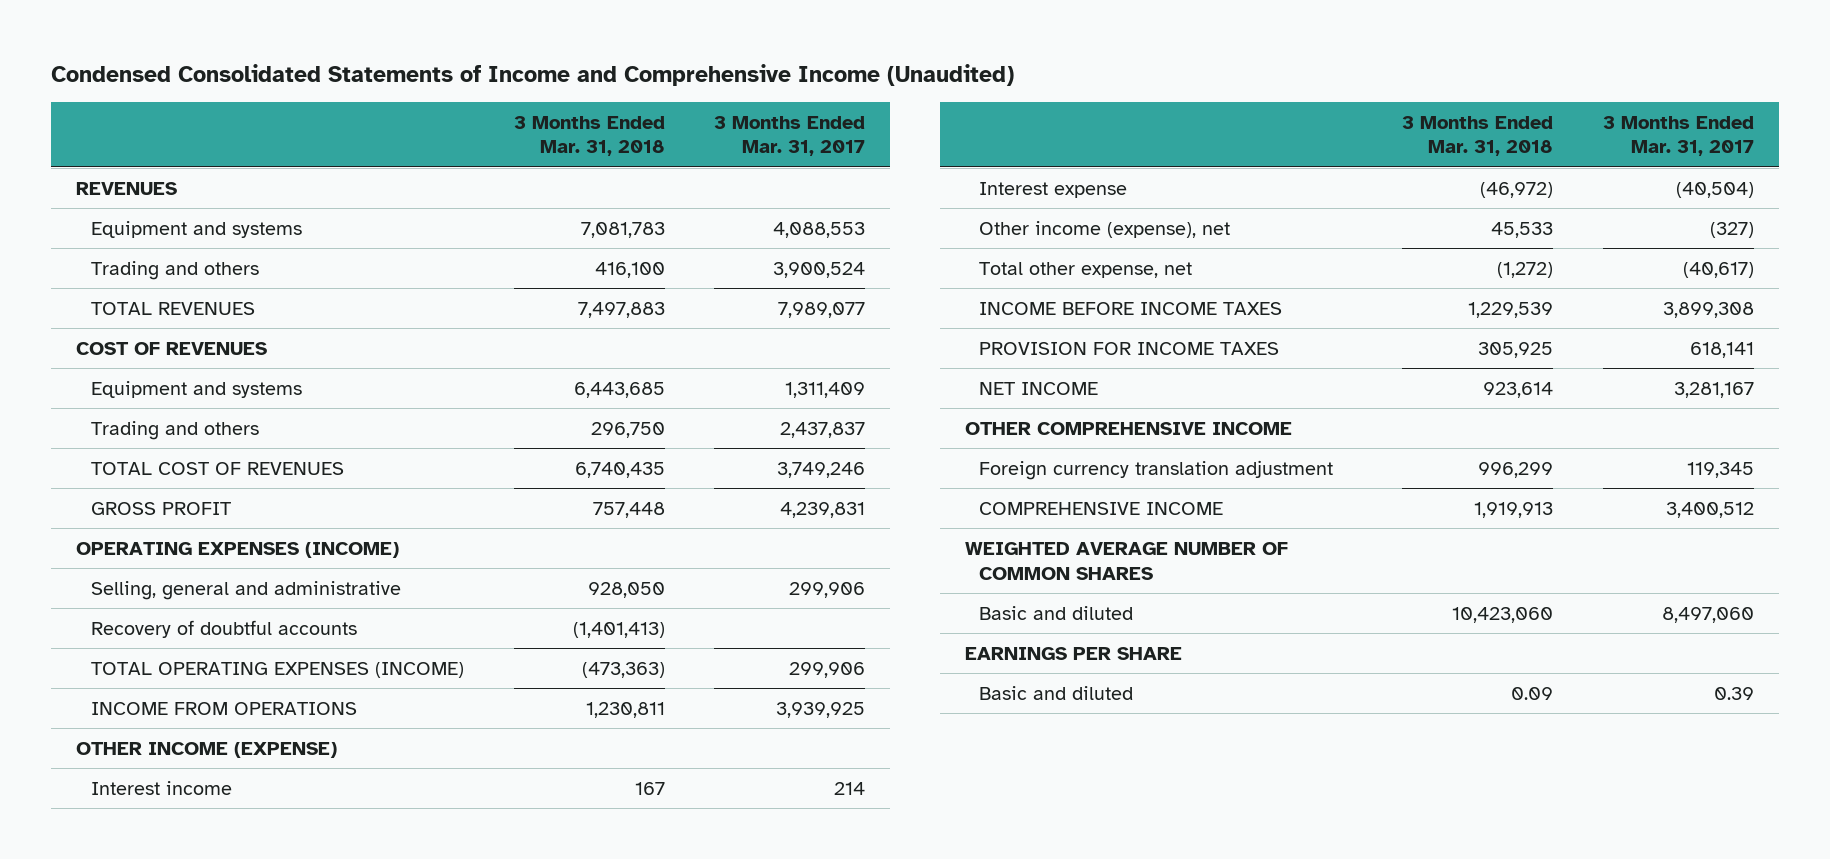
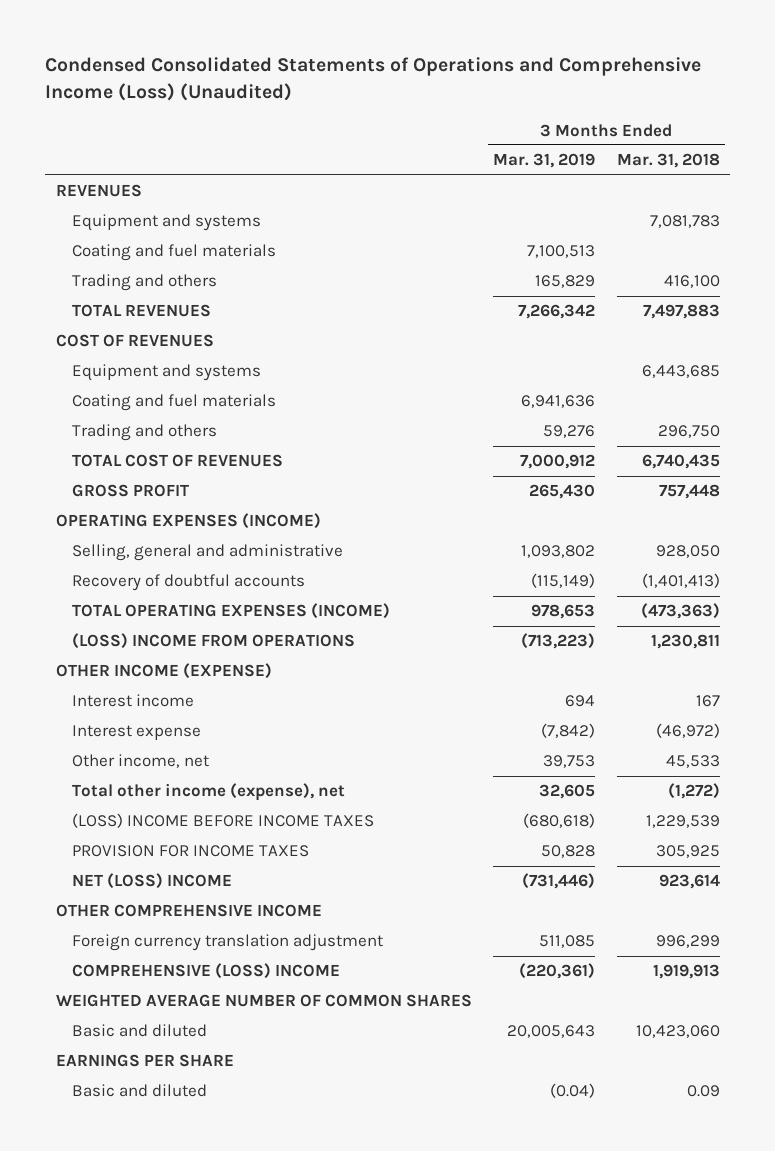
- Condensed Consolidated Statements of Income and Comprehensive Income (Unaudited)
+ Condensed Consolidated Statements of Operations and Comprehensive Income (Loss) (Unaudited)
- | 3 Months Ended Mar. 31, 2018 | 3 Months Ended Mar. 31, 2017
+ | 3 Months Ended Mar. 31, 2019 | 3 Months Ended Mar. 31, 2018
+ Coating and fuel materials | 7,100,513 |
+ Coating and fuel materials | 6,941,636 |
- INCOME FROM OPERATIONS | 1,230,811 | 3,939,925
+ (LOSS) INCOME FROM OPERATIONS | (713,223) | 1,230,811
- Other income (expense), net | 45,533 | (327)
- Total other expense, net | (1,272) | (40,617)
- INCOME BEFORE INCOME TAXES | 1,229,539 | 3,899,308
+ Other income, net | 39,753 | 45,533
+ Total other income (expense), net | 32,605 | (1,272)
+ (LOSS) INCOME BEFORE INCOME TAXES | (680,618) | 1,229,539
- NET INCOME | 923,614 | 3,281,167
+ NET (LOSS) INCOME | (731,446) | 923,614
- COMPREHENSIVE INCOME | 1,919,913 | 3,400,512
+ COMPREHENSIVE (LOSS) INCOME | (220,361) | 1,919,913

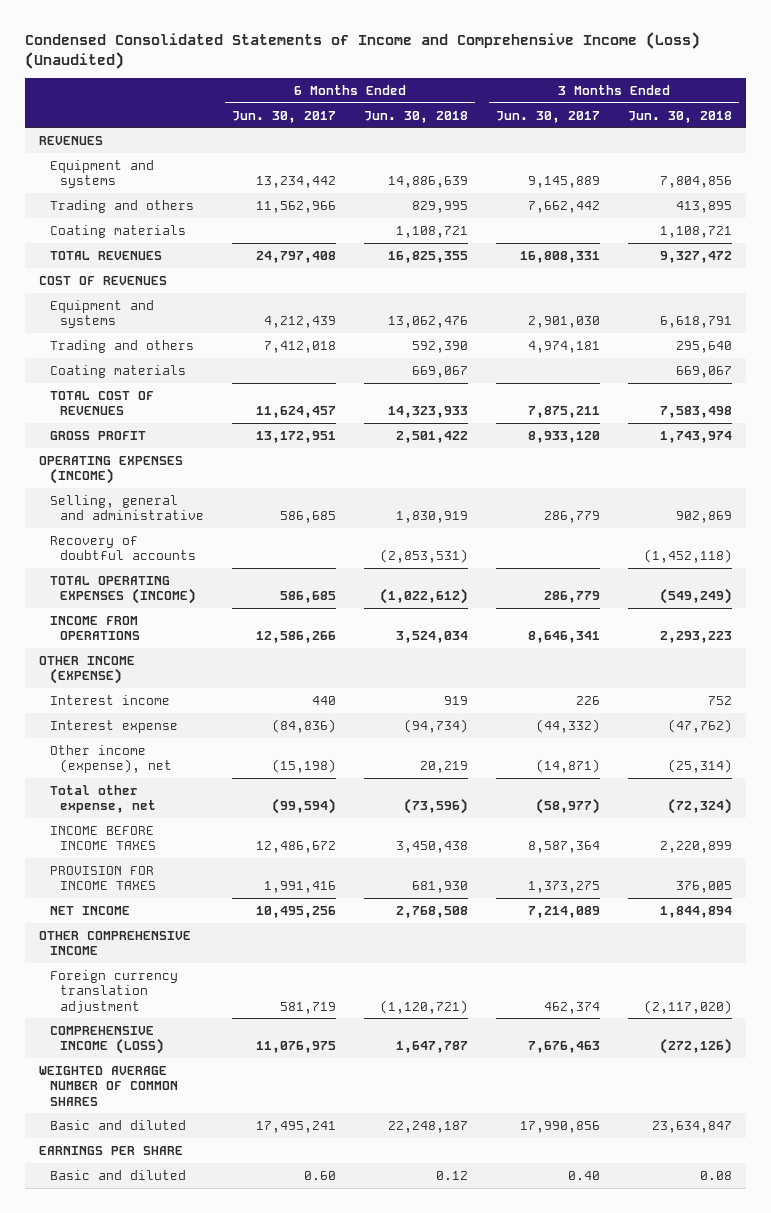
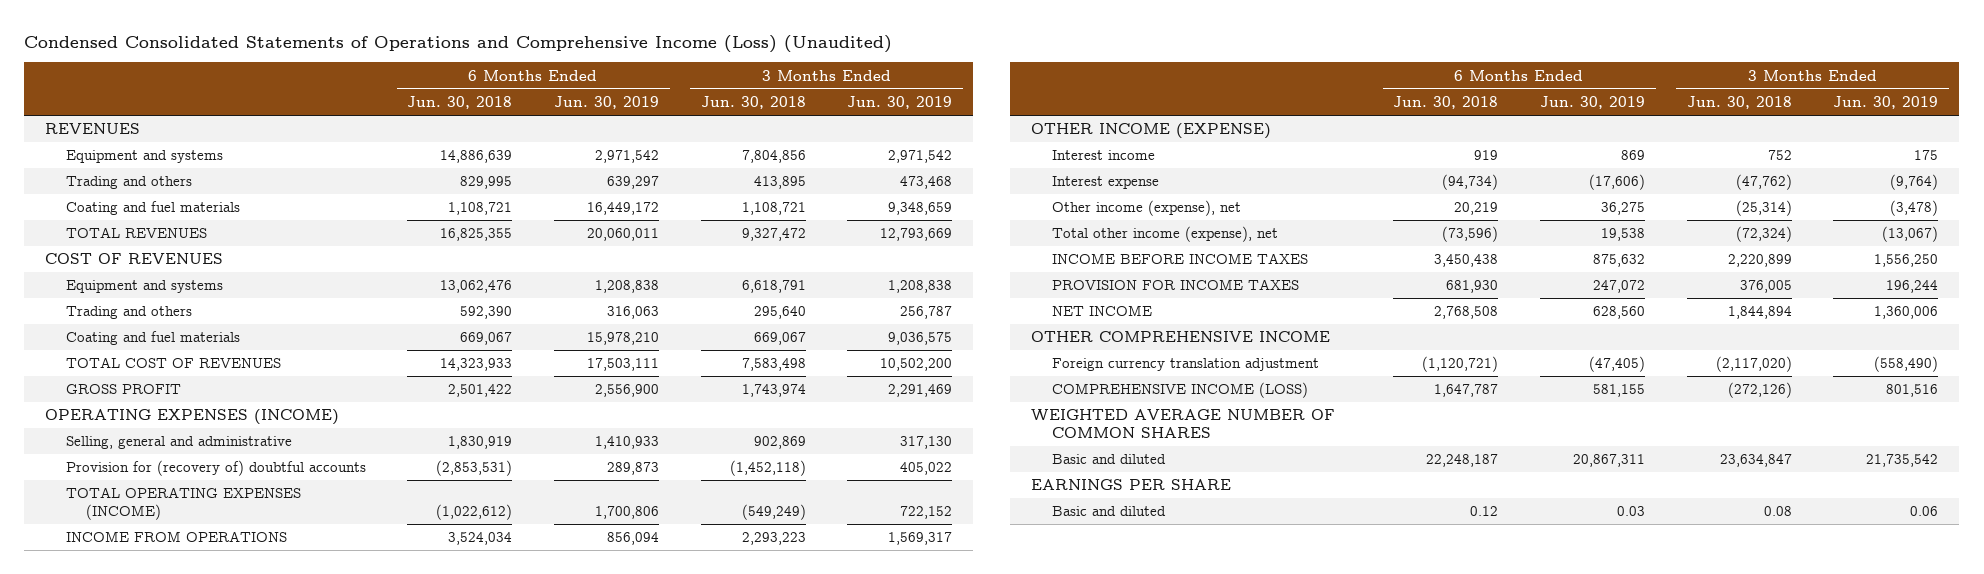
- Condensed Consolidated Statements of Income and Comprehensive Income (Loss) (Unaudited)
+ Condensed Consolidated Statements of Operations and Comprehensive Income (Loss) (Unaudited)
- | 6 Months Ended Jun. 30, 2017 | 6 Months Ended Jun. 30, 2018 | 3 Months Ended Jun. 30, 2017 | 3 Months Ended Jun. 30, 2018
+ | 6 Months Ended Jun. 30, 2018 | 6 Months Ended Jun. 30, 2019 | 3 Months Ended Jun. 30, 2018 | 3 Months Ended Jun. 30, 2019
- Coating materials | | 1,108,721 | | 1,108,721
+ Coating and fuel materials | 1,108,721 | 16,449,172 | 1,108,721 | 9,348,659
- Coating materials | | 669,067 | | 669,067
+ Coating and fuel materials | 669,067 | 15,978,210 | 669,067 | 9,036,575
- Recovery of doubtful accounts | | (2,853,531) | | (1,452,118)
+ Provision for (recovery of) doubtful accounts | (2,853,531) | 289,873 | (1,452,118) | 405,022
- Total other expense, net | (99,594) | (73,596) | (58,977) | (72,324)
+ Total other income (expense), net | (73,596) | 19,538 | (72,324) | (13,067)

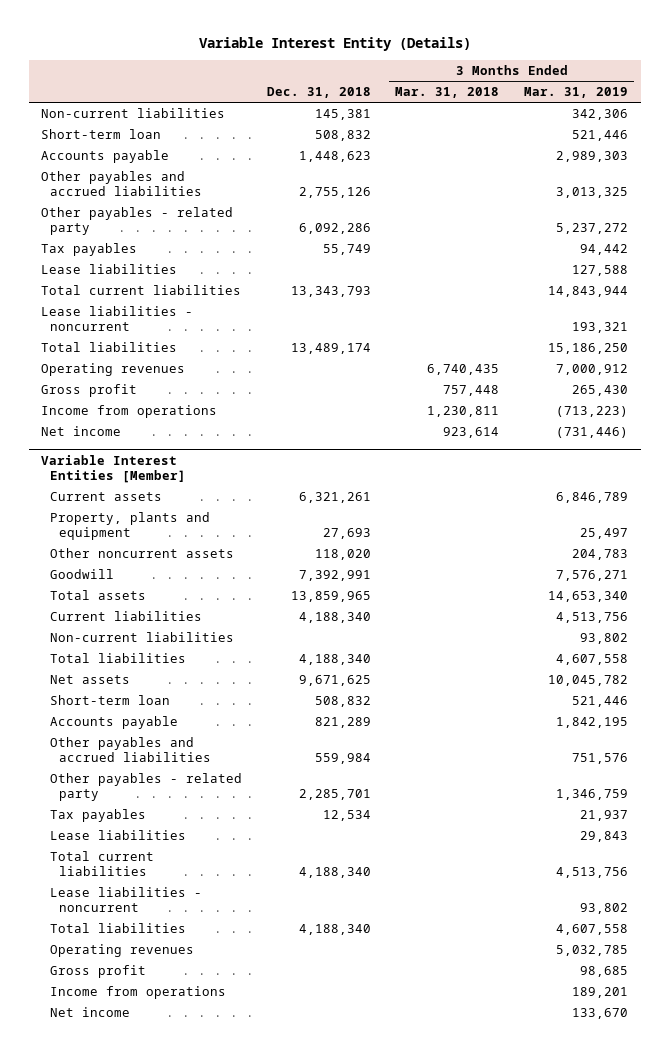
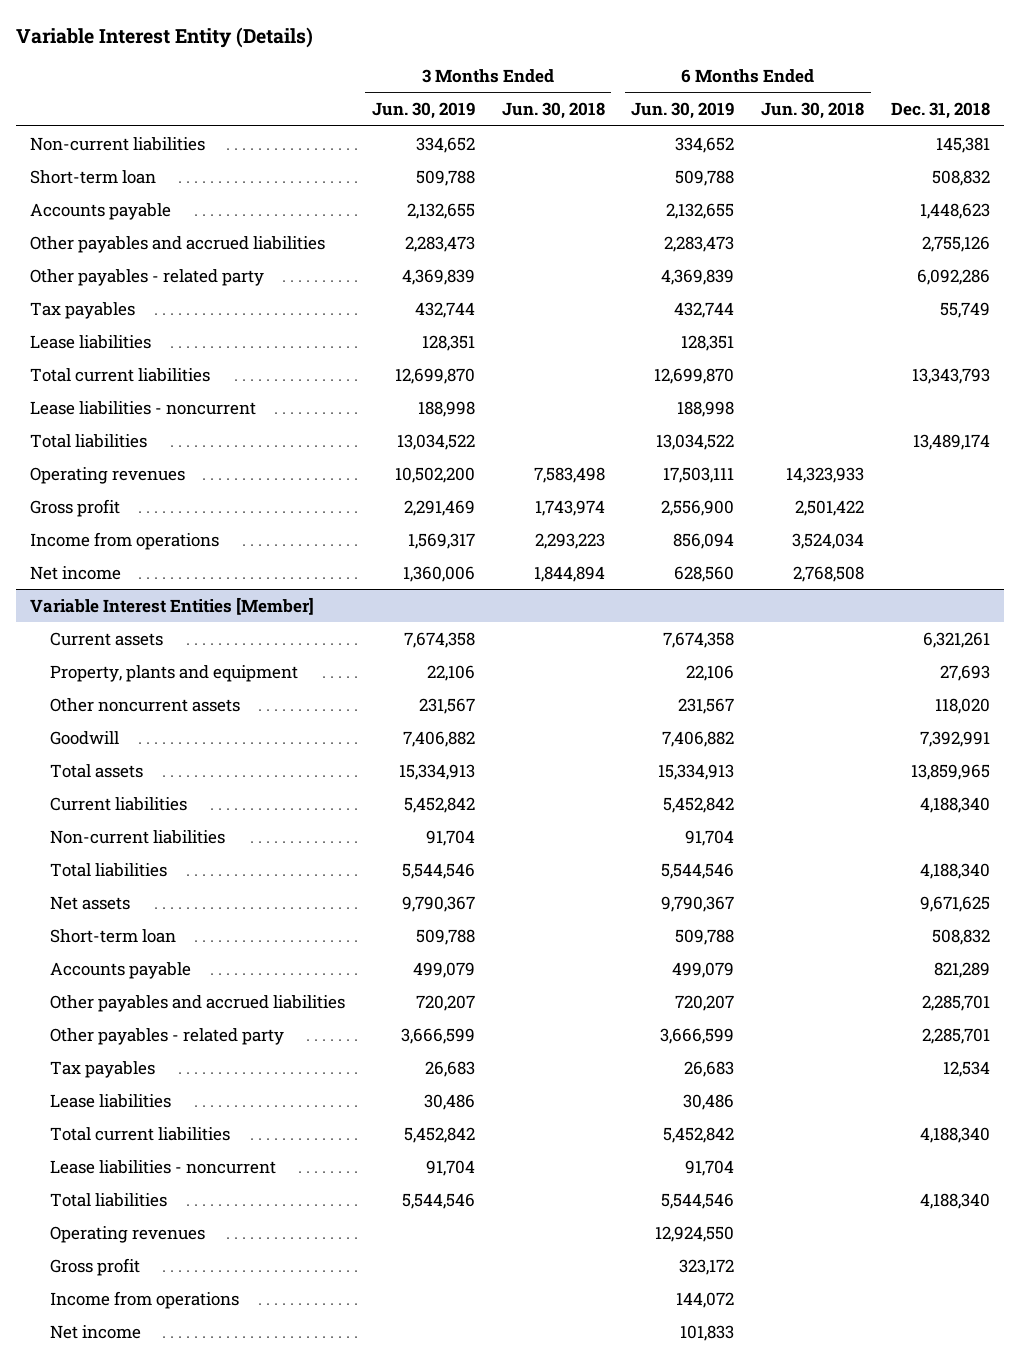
- | Dec. 31, 2018 | 3 Months Ended Mar. 31, 2018 | 3 Months Ended Mar. 31, 2019
+ | 3 Months Ended Jun. 30, 2019 | 3 Months Ended Jun. 30, 2018 | 6 Months Ended Jun. 30, 2019 | 6 Months Ended Jun. 30, 2018 | Dec. 31, 2018
@ Variable Interest Entities [Member]
- Other payables and accrued liabilities | 559,984 | | 751,576
+ Other payables and accrued liabilities | 720,207 | | 720,207 | | 2,285,701

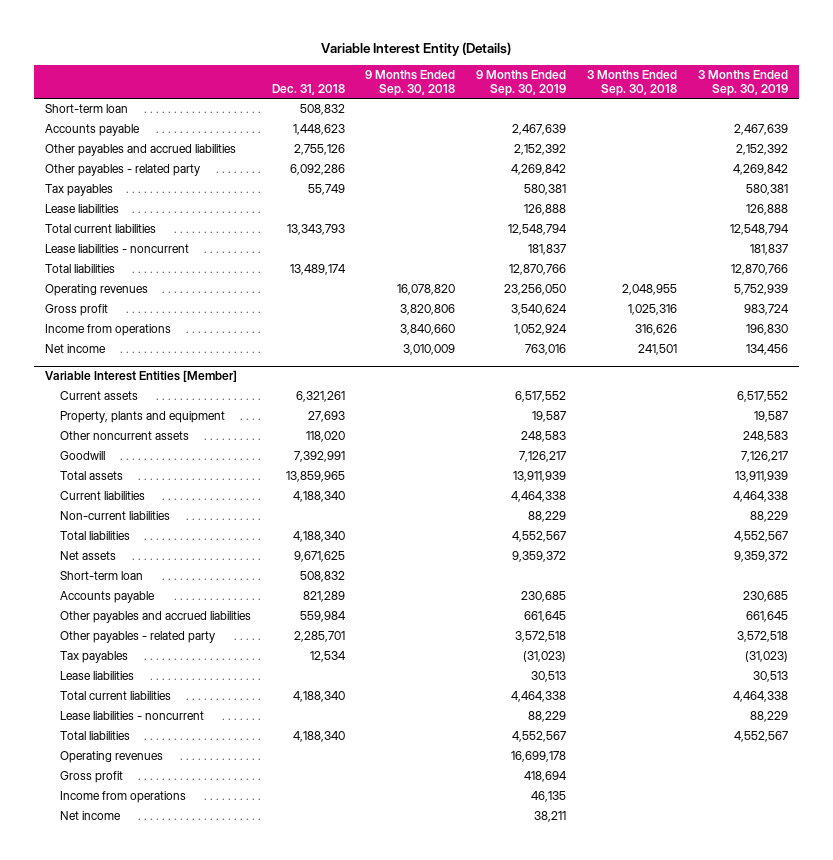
- | 3 Months Ended Jun. 30, 2019 | 3 Months Ended Jun. 30, 2018 | 6 Months Ended Jun. 30, 2019 | 6 Months Ended Jun. 30, 2018 | Dec. 31, 2018
+ | Dec. 31, 2018 | 9 Months Ended Sep. 30, 2018 | 9 Months Ended Sep. 30, 2019 | 3 Months Ended Sep. 30, 2018 | 3 Months Ended Sep. 30, 2019
- Non-current liabilities | 334,652 | | 334,652 | | 145,381
@ Variable Interest Entities [Member]
- Other payables and accrued liabilities | 720,207 | | 720,207 | | 2,285,701
+ Other payables and accrued liabilities | 559,984 | | 661,645 | | 661,645

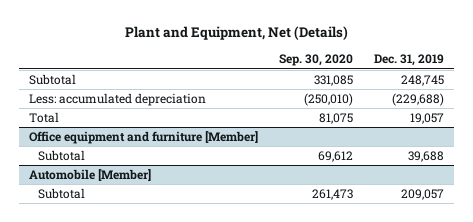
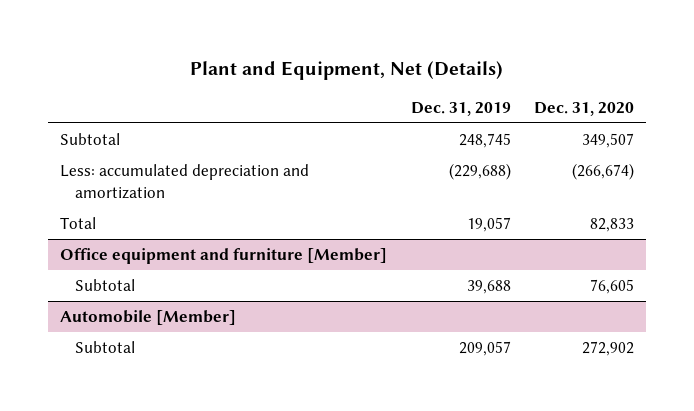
- | Sep. 30, 2020 | Dec. 31, 2019
+ | Dec. 31, 2019 | Dec. 31, 2020
- Less: accumulated depreciation | (250,010) | (229,688)
+ Less: accumulated depreciation and amortization | (229,688) | (266,674)

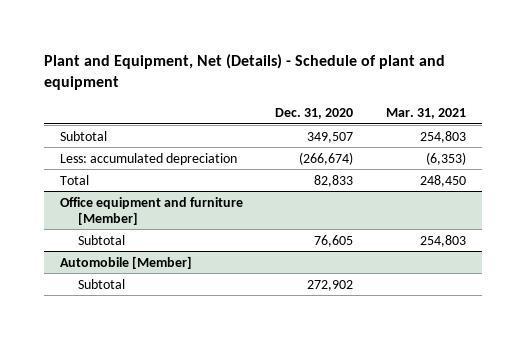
- Plant and Equipment, Net (Details)
+ Plant and Equipment, Net (Details) - Schedule of plant and equipment
- | Dec. 31, 2019 | Dec. 31, 2020
+ | Dec. 31, 2020 | Mar. 31, 2021
- Less: accumulated depreciation and amortization | (229,688) | (266,674)
+ Less: accumulated depreciation | (266,674) | (6,353)

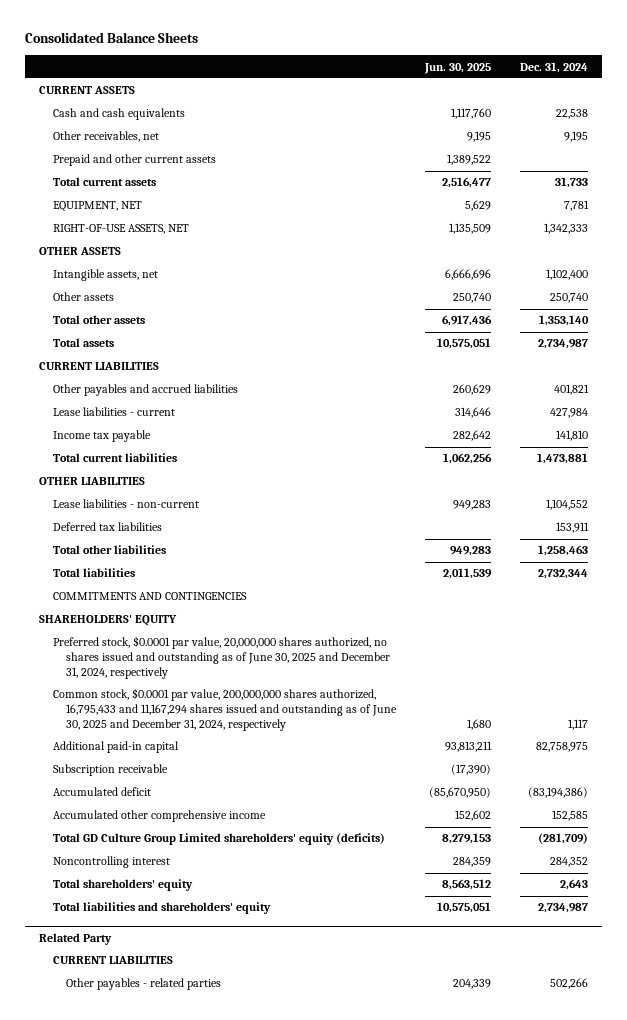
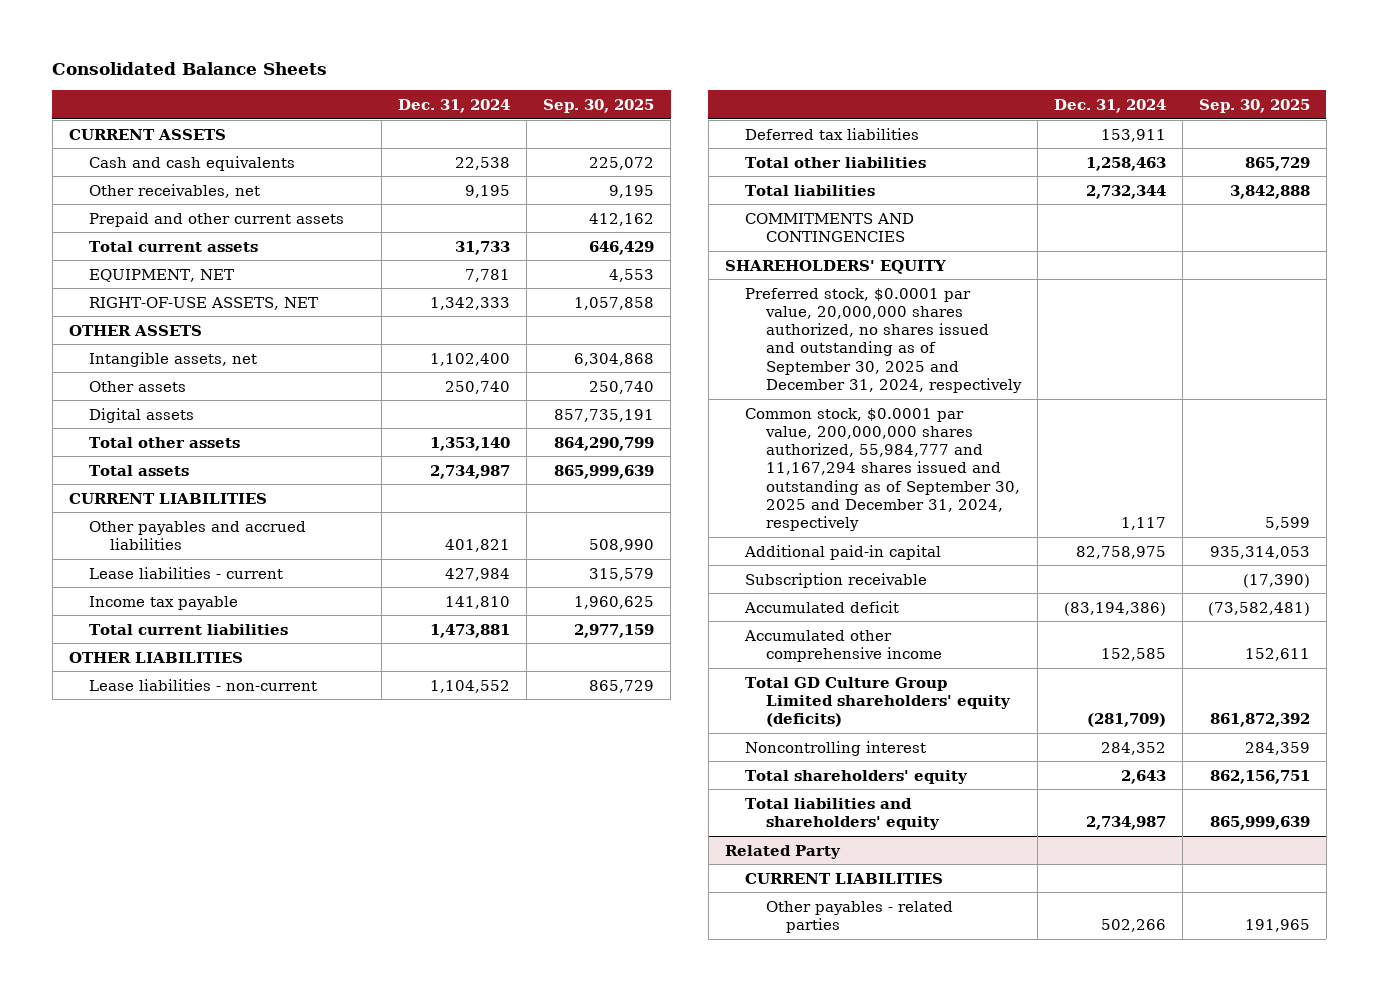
- | Jun. 30, 2025 | Dec. 31, 2024
+ | Dec. 31, 2024 | Sep. 30, 2025
+ Digital assets | | 857,735,191
- Preferred stock, $0.0001 par value, 20,000,000 shares authorized, no shares issued and outstanding as of June 30, 2025 and December 31, 2024, respectively
- Common stock, $0.0001 par value, 200,000,000 shares authorized, 16,795,433 and 11,167,294 shares issued and outstanding as of June 30, 2025 and December 31, 2024, respectively | 1,680 | 1,117
+ Preferred stock, $0.0001 par value, 20,000,000 shares authorized, no shares issued and outstanding as of September 30, 2025 and December 31, 2024, respectively
+ Common stock, $0.0001 par value, 200,000,000 shares authorized, 55,984,777 and 11,167,294 shares issued and outstanding as of September 30, 2025 and December 31, 2024, respectively | 1,117 | 5,599

